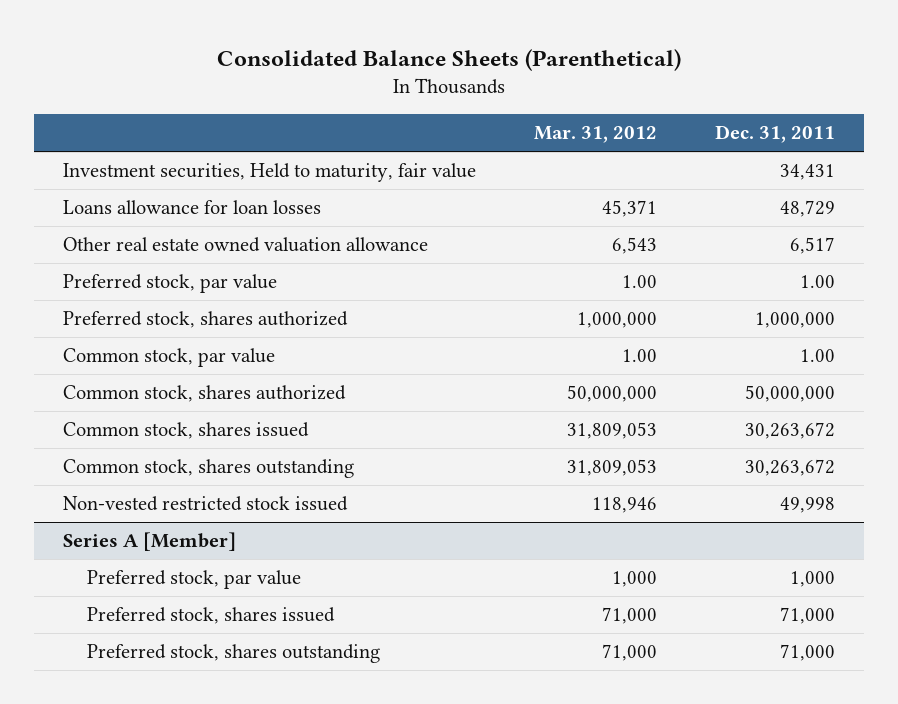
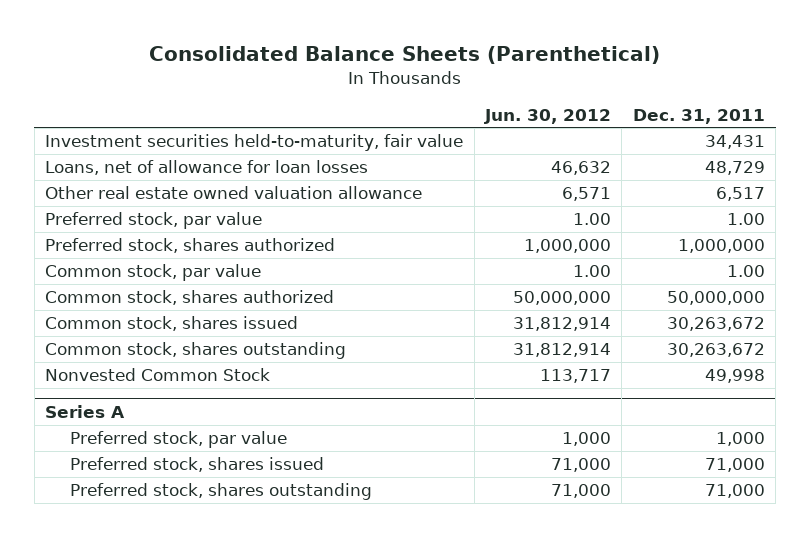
- | Mar. 31, 2012 | Dec. 31, 2011
+ | Jun. 30, 2012 | Dec. 31, 2011
- Investment securities, Held to maturity, fair value | | 34,431
- Loans allowance for loan losses | 45,371 | 48,729
+ Investment securities held-to-maturity, fair value | | 34,431
+ Loans, net of allowance for loan losses | 46,632 | 48,729
- Non-vested restricted stock issued | 118,946 | 49,998
- Series A [Member]
+ Nonvested Common Stock | 113,717 | 49,998
+ Series A

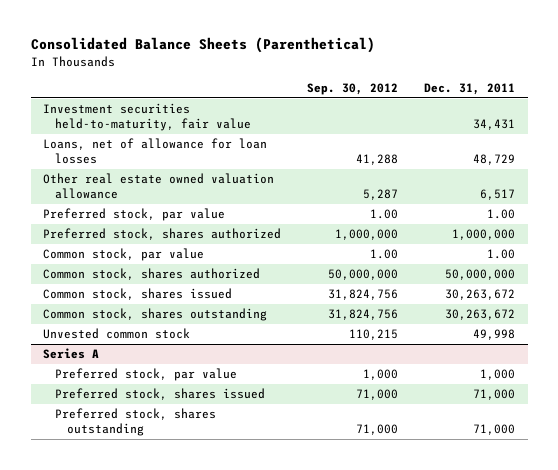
- | Jun. 30, 2012 | Dec. 31, 2011
+ | Sep. 30, 2012 | Dec. 31, 2011
- Nonvested Common Stock | 113,717 | 49,998
+ Unvested common stock | 110,215 | 49,998

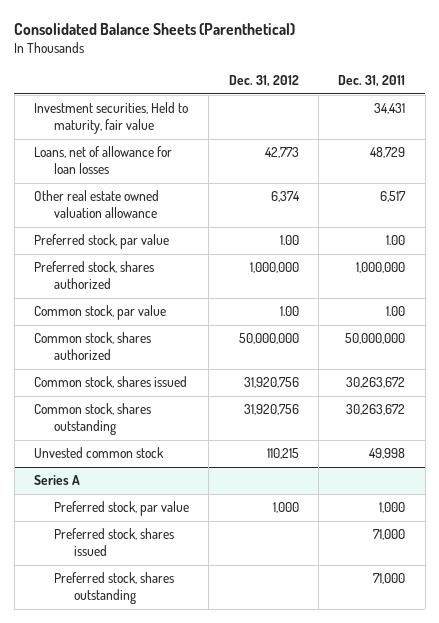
- | Sep. 30, 2012 | Dec. 31, 2011
+ | Dec. 31, 2012 | Dec. 31, 2011
- Investment securities held-to-maturity, fair value | | 34,431
+ Investment securities, Held to maturity, fair value | | 34,431

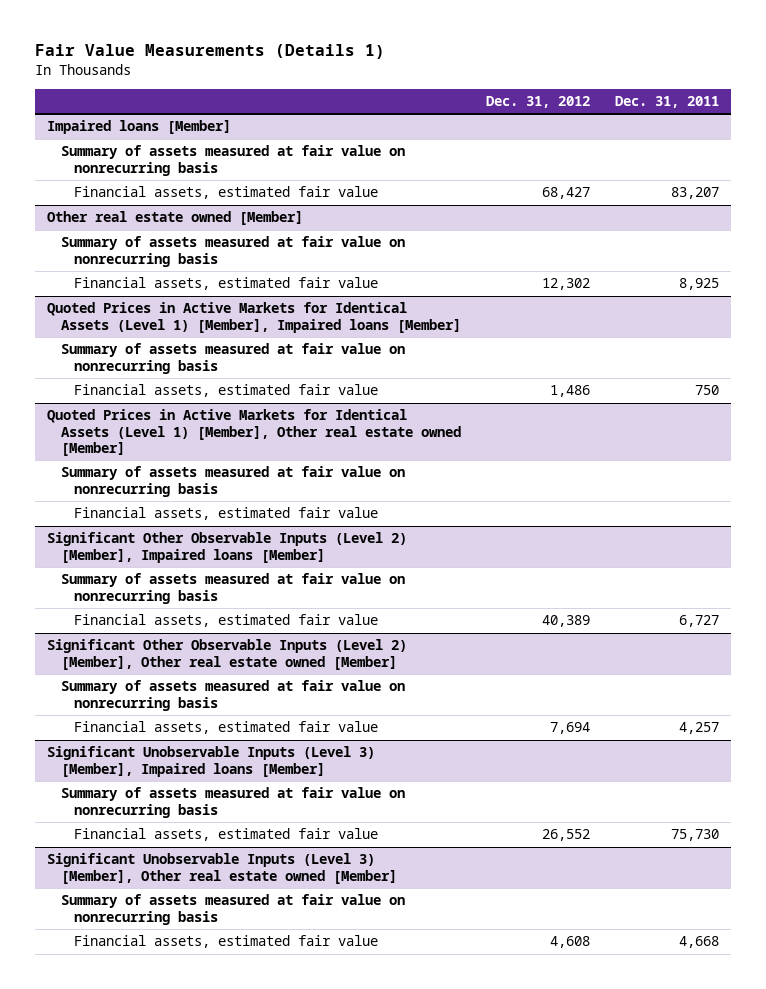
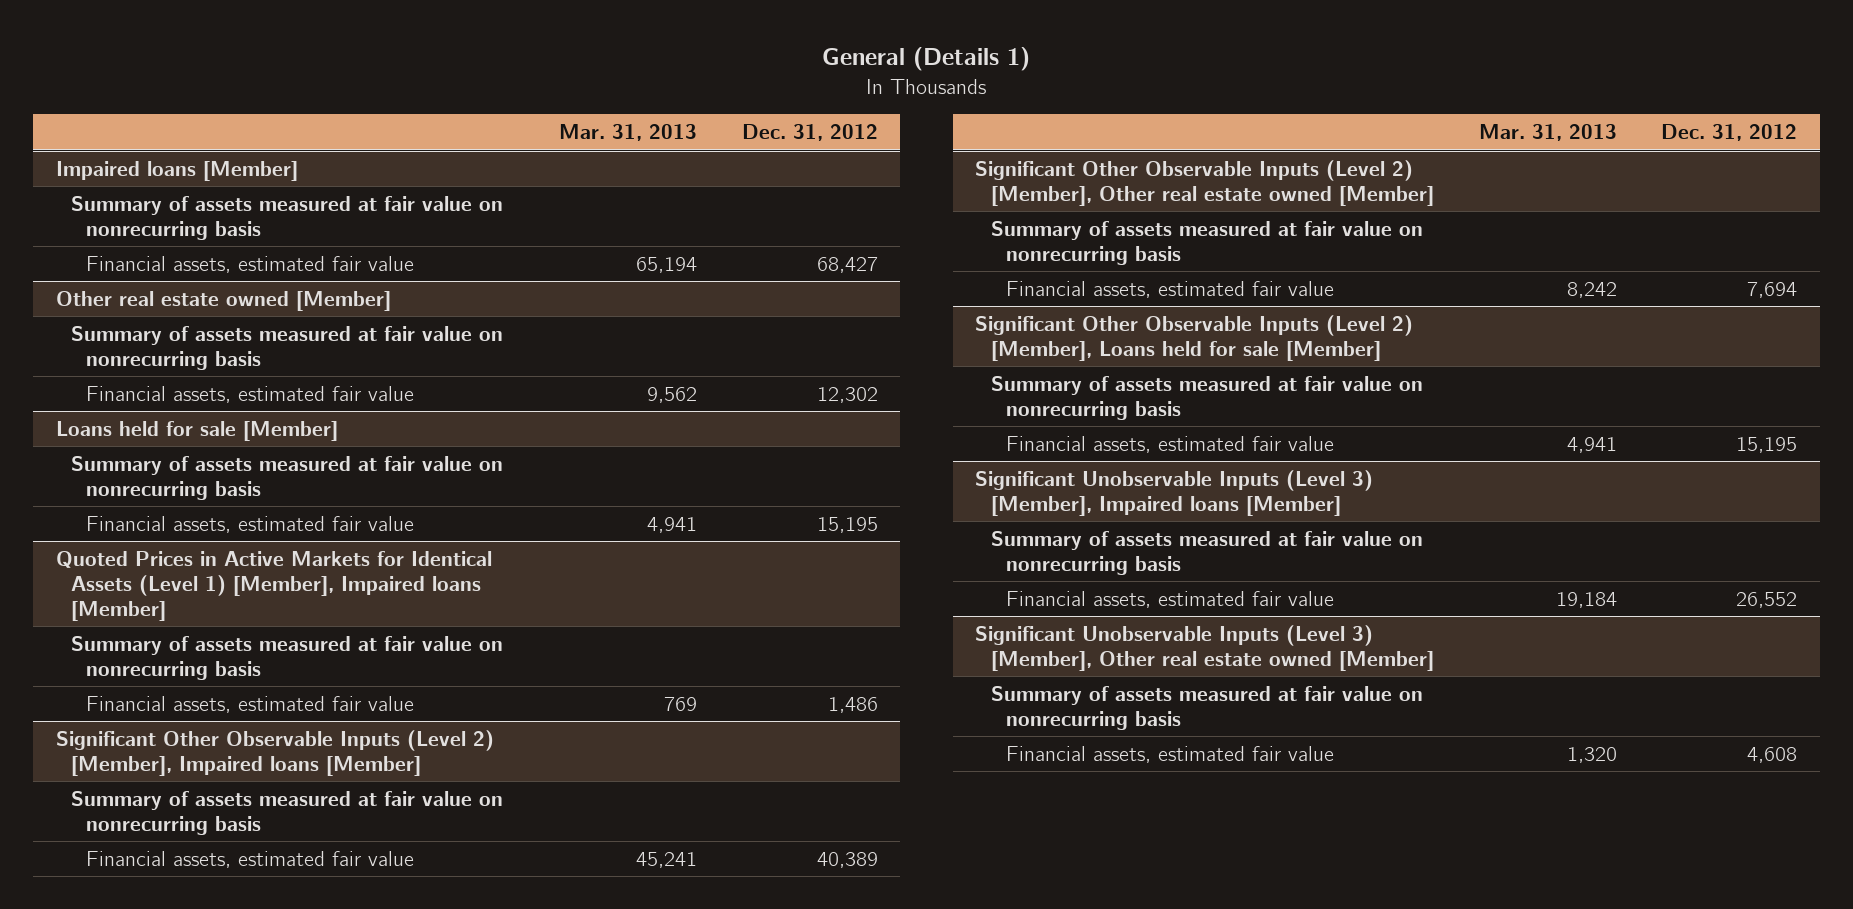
- Fair Value Measurements (Details 1)
+ General (Details 1)
- | Dec. 31, 2012 | Dec. 31, 2011
+ | Mar. 31, 2013 | Dec. 31, 2012
+ Loans held for sale [Member]
+ Summary of assets measured at fair value on nonrecurring basis
+ Financial assets, estimated fair value | 4,941 | 15,195
- Quoted Prices in Active Markets for Identical Assets (Level 1) [Member], Other real estate owned [Member]
- Summary of assets measured at fair value on nonrecurring basis
- Financial assets, estimated fair value
+ Significant Other Observable Inputs (Level 2) [Member], Loans held for sale [Member]
+ Summary of assets measured at fair value on nonrecurring basis
+ Financial assets, estimated fair value | 4,941 | 15,195

